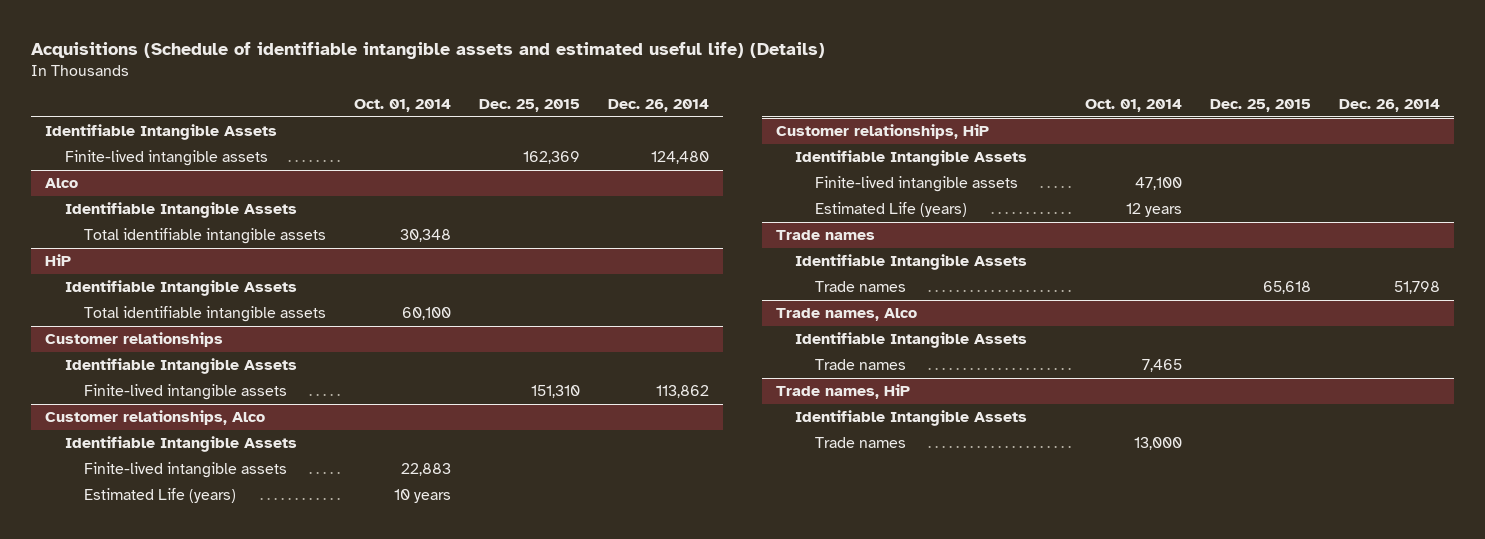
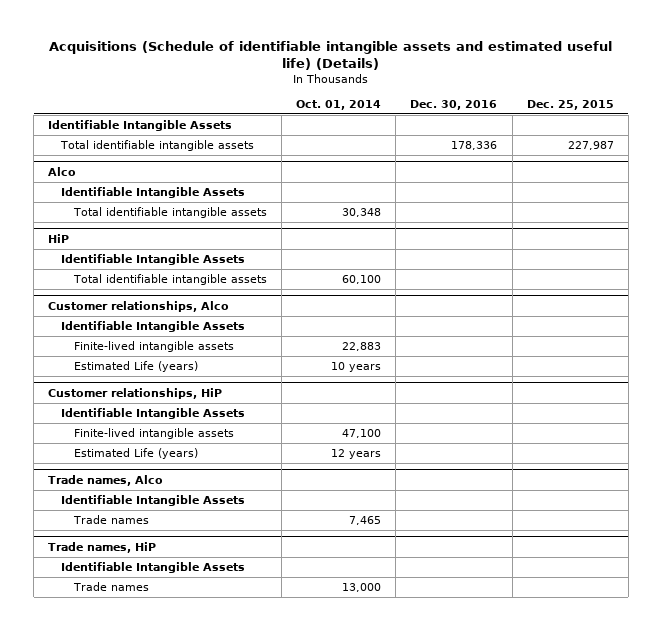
- | Oct. 01, 2014 | Dec. 25, 2015 | Dec. 26, 2014
+ | Oct. 01, 2014 | Dec. 30, 2016 | Dec. 25, 2015
- Finite-lived intangible assets | | 162,369 | 124,480
+ Total identifiable intangible assets | | 178,336 | 227,987
- Customer relationships
- Identifiable Intangible Assets
- Finite-lived intangible assets | | 151,310 | 113,862
- Trade names
- Identifiable Intangible Assets
- Trade names | | 65,618 | 51,798

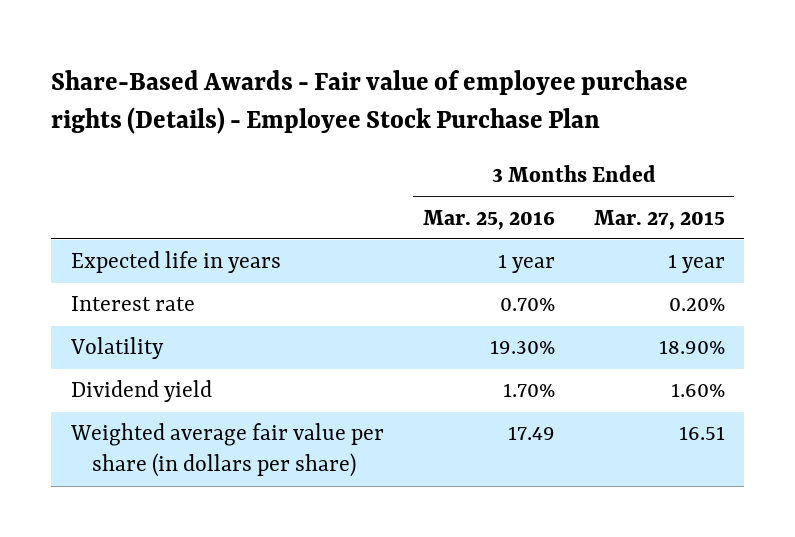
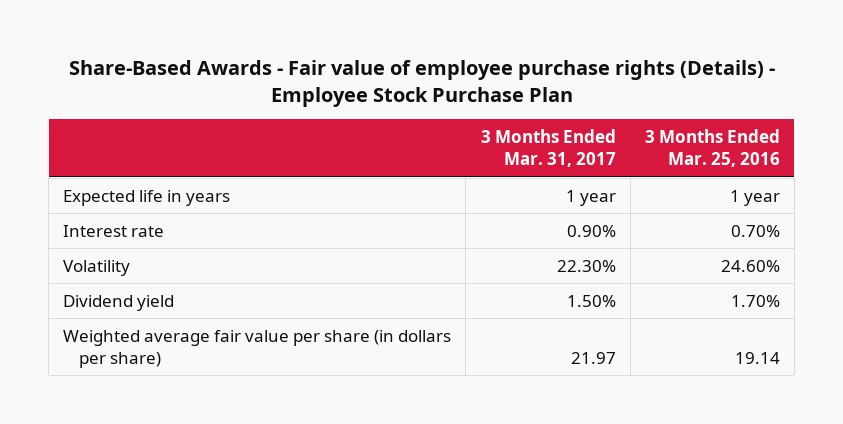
- | 3 Months Ended Mar. 25, 2016 | 3 Months Ended Mar. 27, 2015
+ | 3 Months Ended Mar. 31, 2017 | 3 Months Ended Mar. 25, 2016
- Volatility | 19.30% | 18.90%
+ Volatility | 22.30% | 24.60%
- Weighted average fair value per share (in dollars per share) | 17.49 | 16.51
+ Weighted average fair value per share (in dollars per share) | 21.97 | 19.14

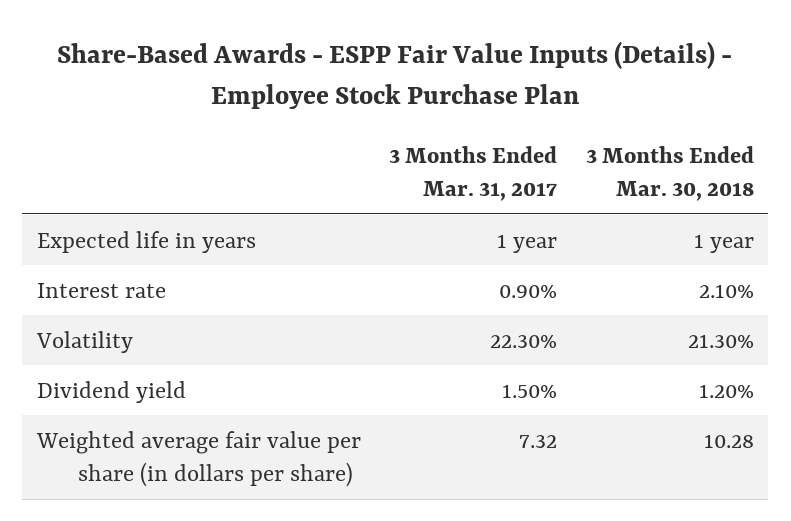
- Share-Based Awards - Fair value of employee purchase rights (Details) - Employee Stock Purchase Plan
+ Share-Based Awards - ESPP Fair Value Inputs (Details) - Employee Stock Purchase Plan
- | 3 Months Ended Mar. 31, 2017 | 3 Months Ended Mar. 25, 2016
+ | 3 Months Ended Mar. 31, 2017 | 3 Months Ended Mar. 30, 2018
- Weighted average fair value per share (in dollars per share) | 21.97 | 19.14
+ Weighted average fair value per share (in dollars per share) | 7.32 | 10.28

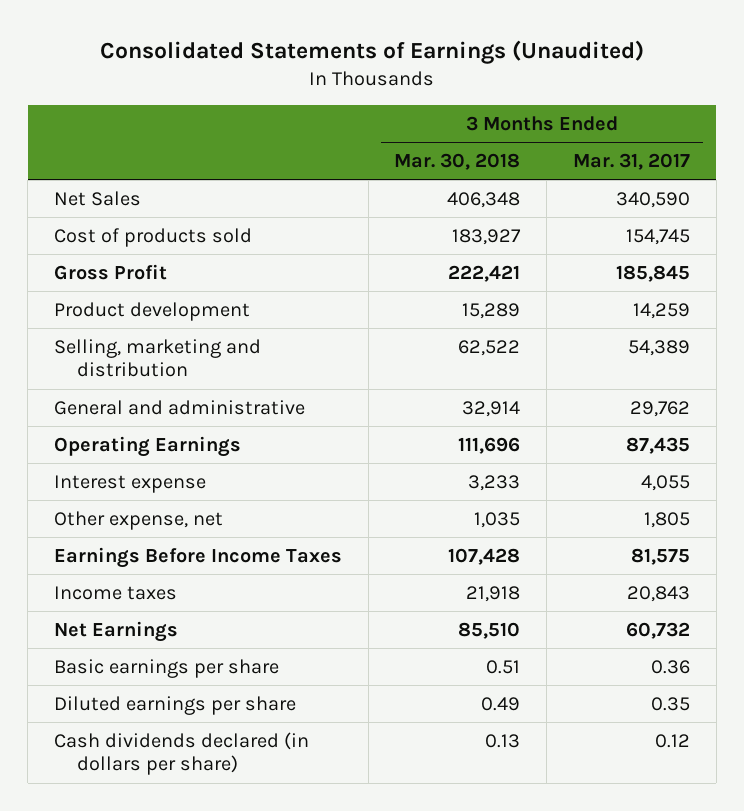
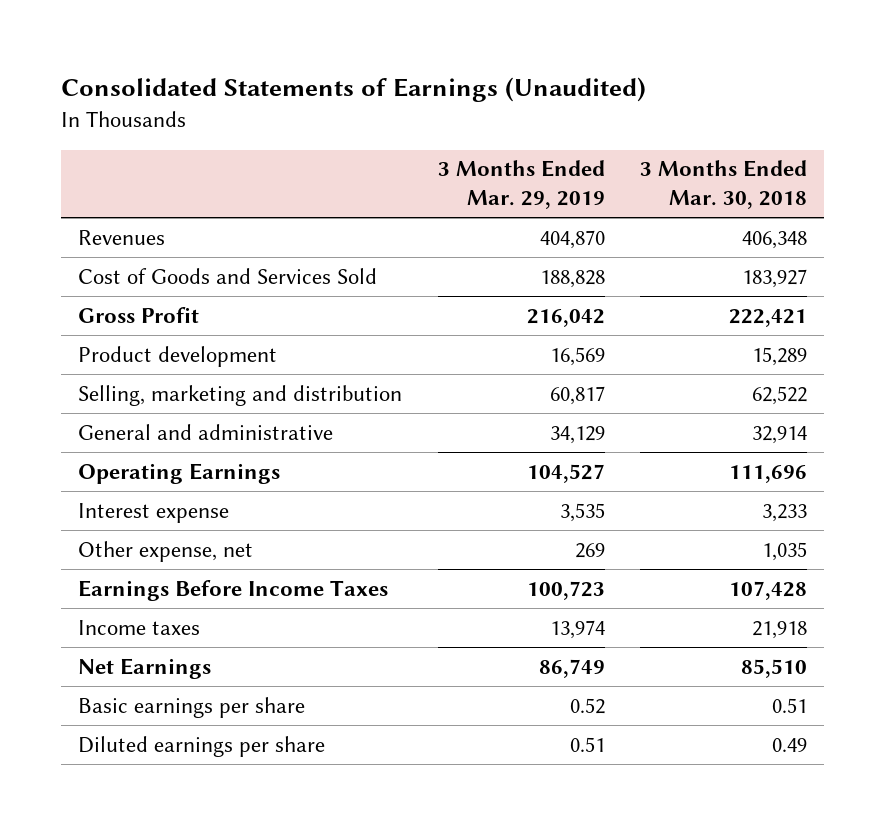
- | 3 Months Ended Mar. 30, 2018 | 3 Months Ended Mar. 31, 2017
+ | 3 Months Ended Mar. 29, 2019 | 3 Months Ended Mar. 30, 2018
- Net Sales | 406,348 | 340,590
- Cost of products sold | 183,927 | 154,745
+ Revenues | 404,870 | 406,348
+ Cost of Goods and Services Sold | 188,828 | 183,927
- Cash dividends declared (in dollars per share) | 0.13 | 0.12

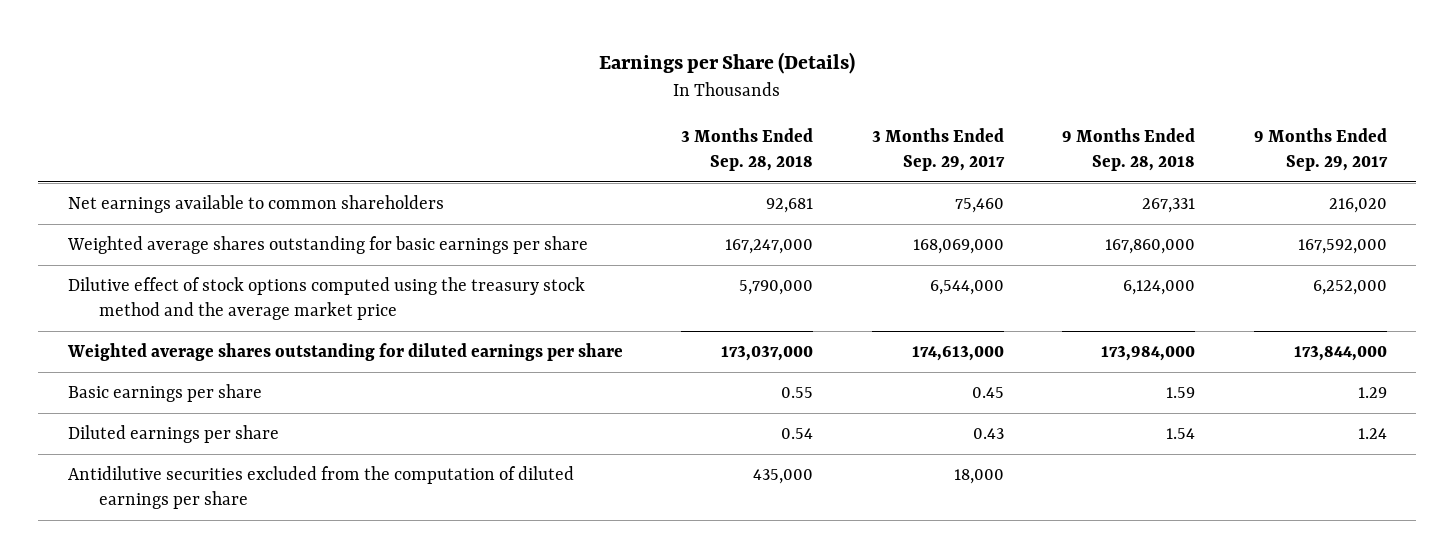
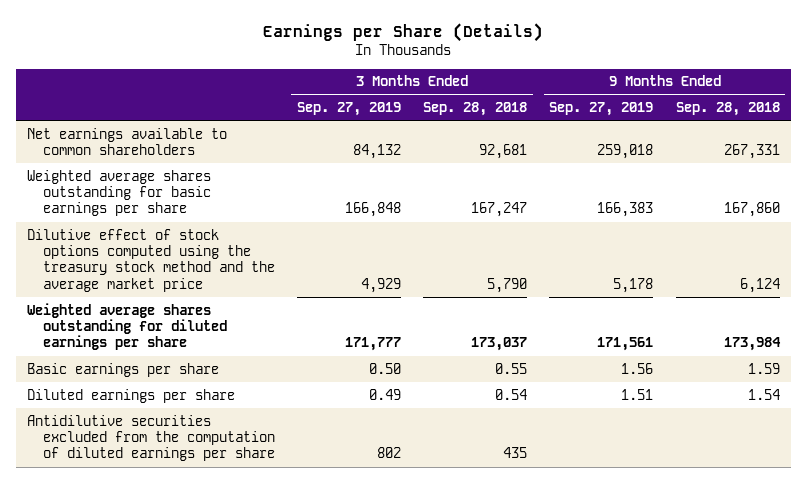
- | 3 Months Ended Sep. 28, 2018 | 3 Months Ended Sep. 29, 2017 | 9 Months Ended Sep. 28, 2018 | 9 Months Ended Sep. 29, 2017
+ | 3 Months Ended Sep. 27, 2019 | 3 Months Ended Sep. 28, 2018 | 9 Months Ended Sep. 27, 2019 | 9 Months Ended Sep. 28, 2018
- Weighted average shares outstanding for basic earnings per share | 167,247,000 | 168,069,000 | 167,860,000 | 167,592,000
- Dilutive effect of stock options computed using the treasury stock method and the average market price | 5,790,000 | 6,544,000 | 6,124,000 | 6,252,000
- Weighted average shares outstanding for diluted earnings per share | 173,037,000 | 174,613,000 | 173,984,000 | 173,844,000
+ Weighted average shares outstanding for basic earnings per share | 166,848 | 167,247 | 166,383 | 167,860
+ Dilutive effect of stock options computed using the treasury stock method and the average market price | 4,929 | 5,790 | 5,178 | 6,124
+ Weighted average shares outstanding for diluted earnings per share | 171,777 | 173,037 | 171,561 | 173,984
- Antidilutive securities excluded from the computation of diluted earnings per share | 435,000 | 18,000 | |
+ Antidilutive securities excluded from the computation of diluted earnings per share | 802 | 435 | |

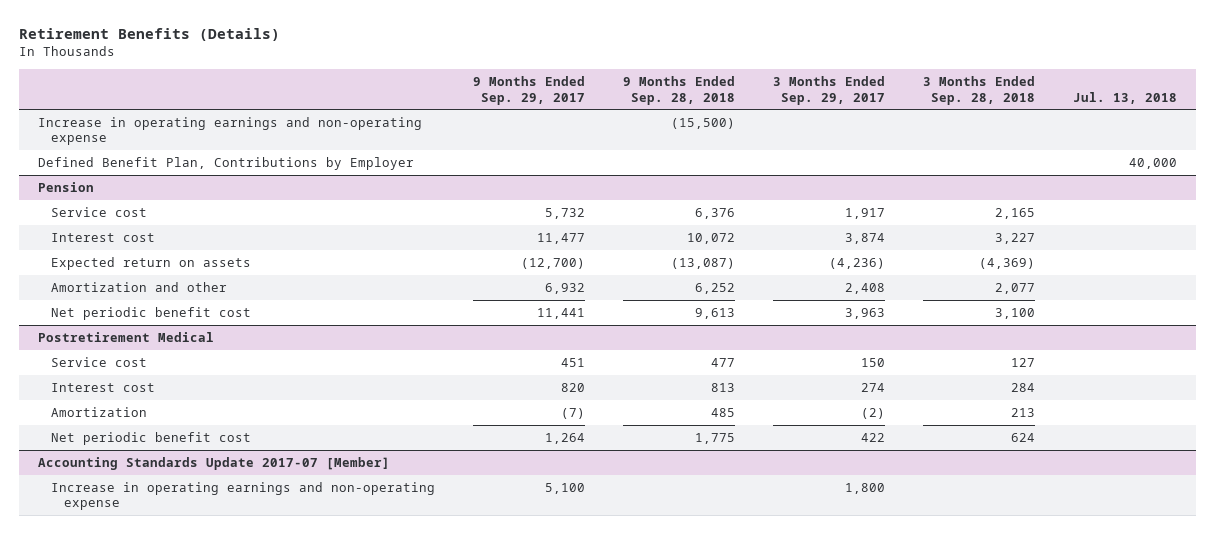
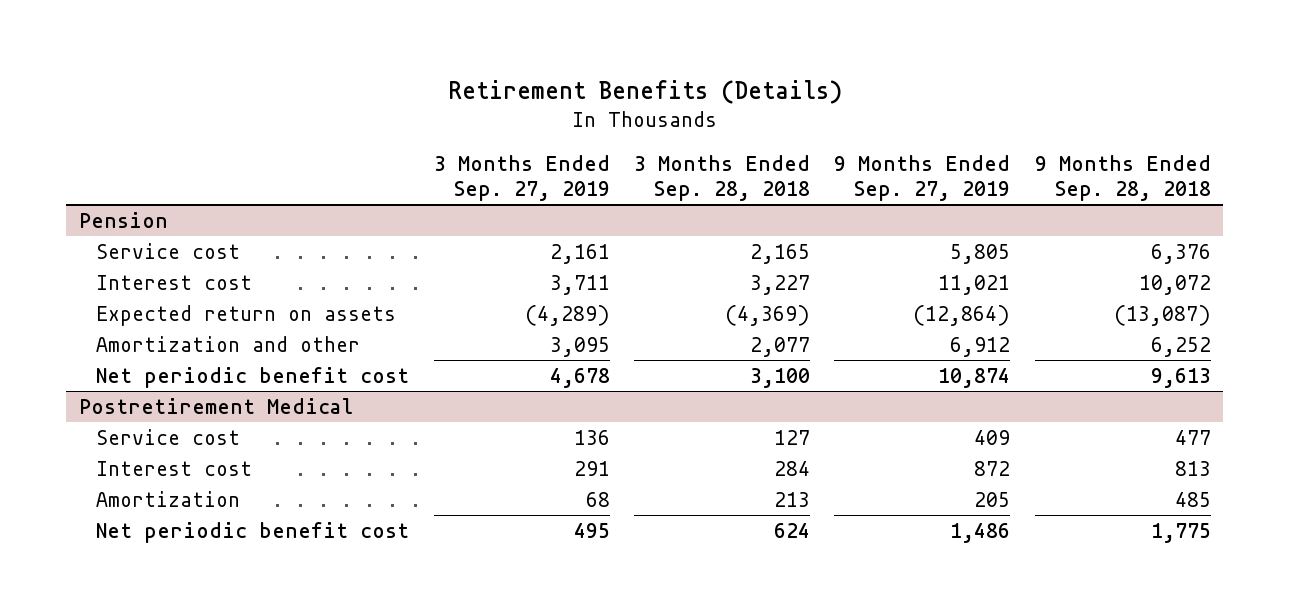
- | 9 Months Ended Sep. 29, 2017 | 9 Months Ended Sep. 28, 2018 | 3 Months Ended Sep. 29, 2017 | 3 Months Ended Sep. 28, 2018 | Jul. 13, 2018
+ | 3 Months Ended Sep. 27, 2019 | 3 Months Ended Sep. 28, 2018 | 9 Months Ended Sep. 27, 2019 | 9 Months Ended Sep. 28, 2018
- Increase in operating earnings and non-operating expense | | (15,500) | | |
- Defined Benefit Plan, Contributions by Employer | | | | | 40,000
- Accounting Standards Update 2017-07 [Member]
- Increase in operating earnings and non-operating expense | 5,100 | | 1,800 | |

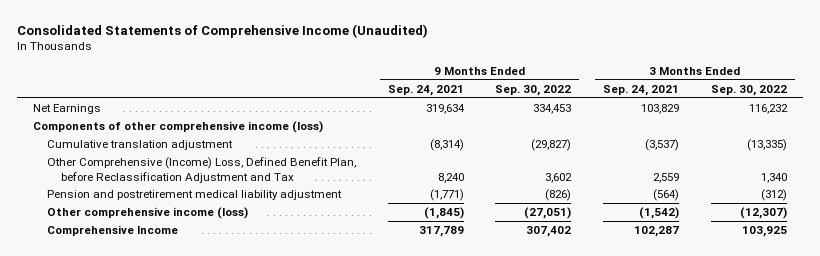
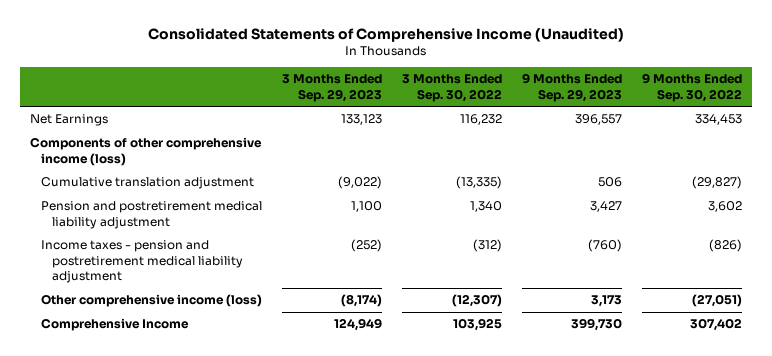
- | 9 Months Ended Sep. 24, 2021 | 9 Months Ended Sep. 30, 2022 | 3 Months Ended Sep. 24, 2021 | 3 Months Ended Sep. 30, 2022
+ | 3 Months Ended Sep. 29, 2023 | 3 Months Ended Sep. 30, 2022 | 9 Months Ended Sep. 29, 2023 | 9 Months Ended Sep. 30, 2022
- Other Comprehensive (Income) Loss, Defined Benefit Plan, before Reclassification Adjustment and Tax | 8,240 | 3,602 | 2,559 | 1,340
- Pension and postretirement medical liability adjustment | (1,771) | (826) | (564) | (312)
+ Pension and postretirement medical liability adjustment | 1,100 | 1,340 | 3,427 | 3,602
+ Income taxes - pension and postretirement medical liability adjustment | (252) | (312) | (760) | (826)

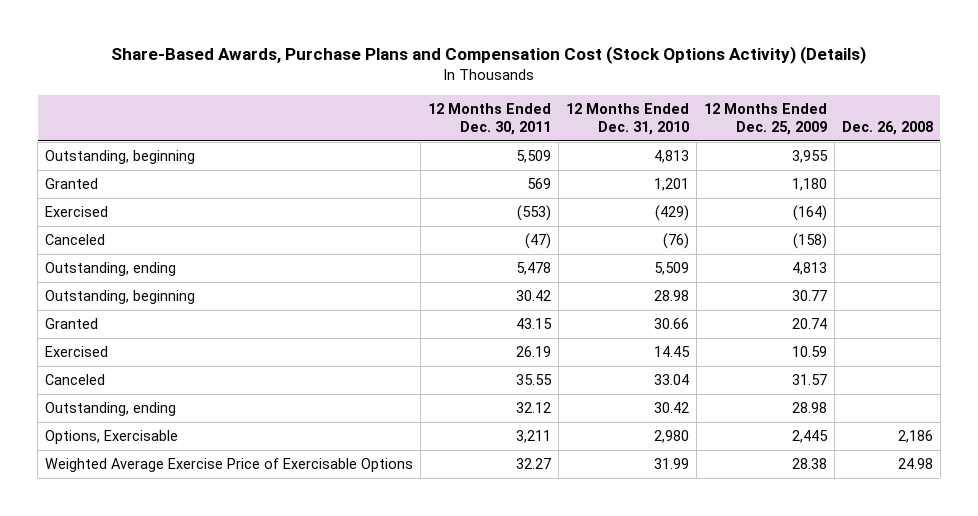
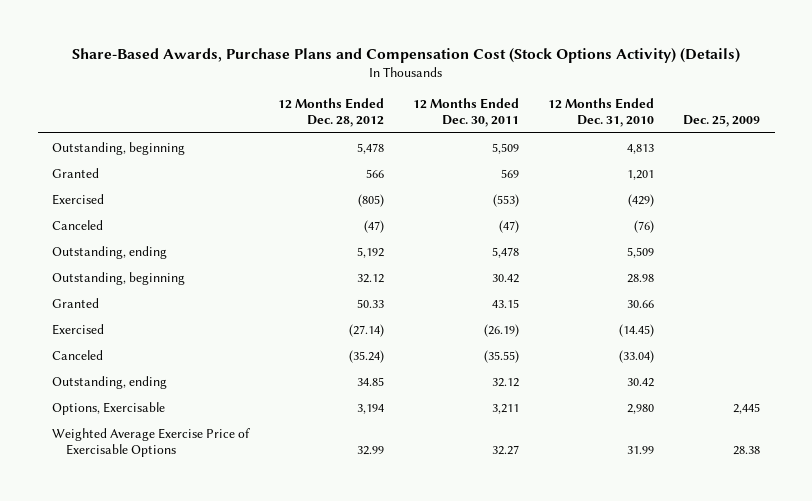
- | 12 Months Ended Dec. 30, 2011 | 12 Months Ended Dec. 31, 2010 | 12 Months Ended Dec. 25, 2009 | Dec. 26, 2008
+ | 12 Months Ended Dec. 28, 2012 | 12 Months Ended Dec. 30, 2011 | 12 Months Ended Dec. 31, 2010 | Dec. 25, 2009
- Exercised | 26.19 | 14.45 | 10.59 |
- Canceled | 35.55 | 33.04 | 31.57 |
+ Exercised | (27.14) | (26.19) | (14.45) |
+ Canceled | (35.24) | (35.55) | (33.04) |

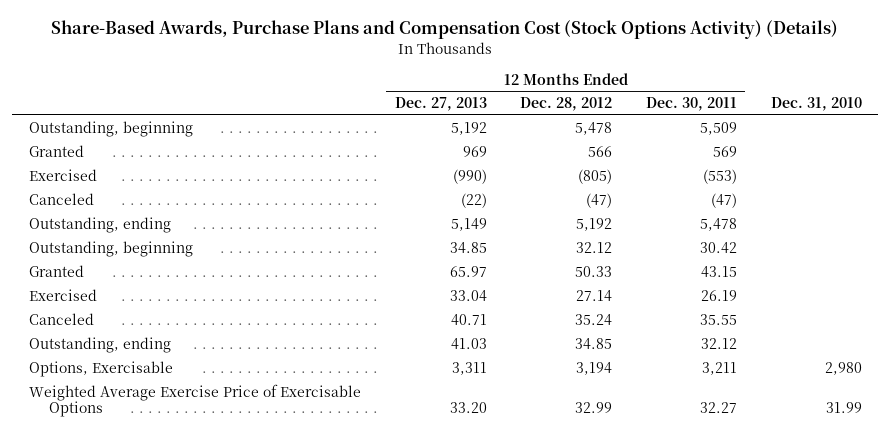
- | 12 Months Ended Dec. 28, 2012 | 12 Months Ended Dec. 30, 2011 | 12 Months Ended Dec. 31, 2010 | Dec. 25, 2009
+ | 12 Months Ended Dec. 27, 2013 | 12 Months Ended Dec. 28, 2012 | 12 Months Ended Dec. 30, 2011 | Dec. 31, 2010
- Exercised | (27.14) | (26.19) | (14.45) |
- Canceled | (35.24) | (35.55) | (33.04) |
+ Exercised | 33.04 | 27.14 | 26.19 |
+ Canceled | 40.71 | 35.24 | 35.55 |

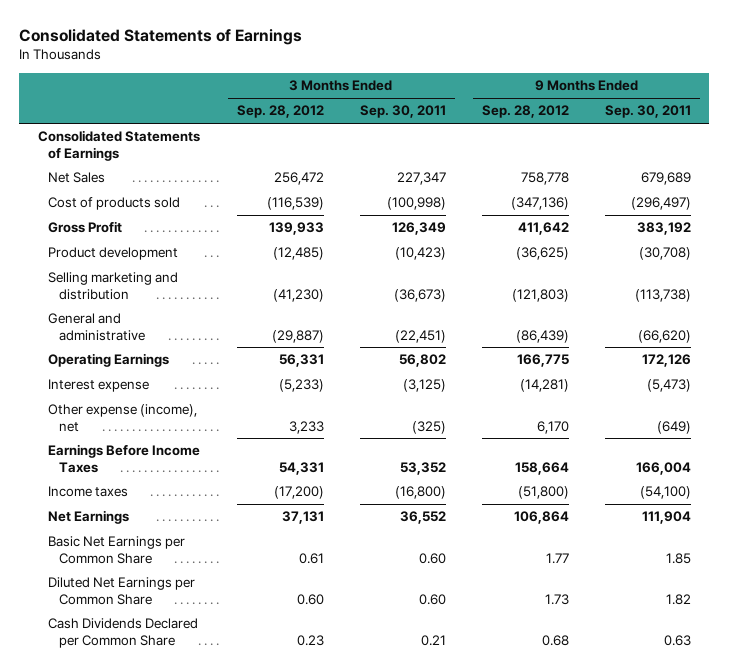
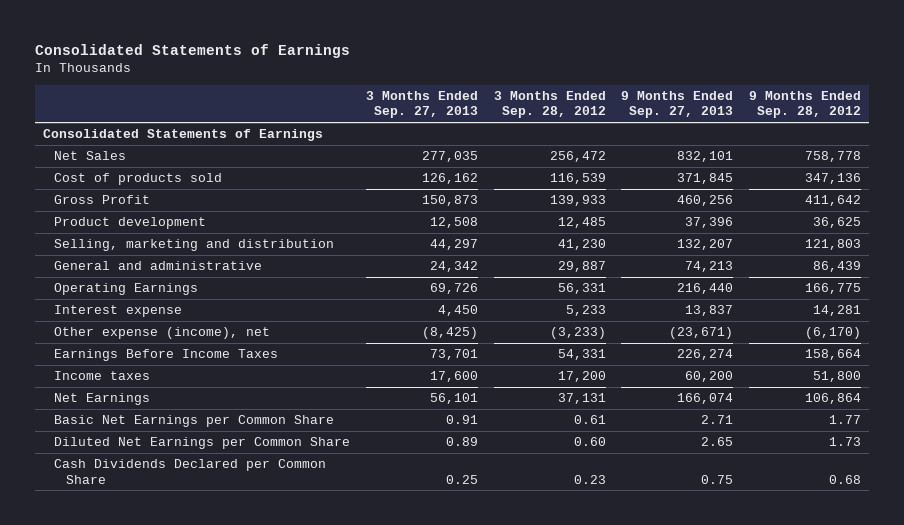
- | 3 Months Ended Sep. 28, 2012 | 3 Months Ended Sep. 30, 2011 | 9 Months Ended Sep. 28, 2012 | 9 Months Ended Sep. 30, 2011
+ | 3 Months Ended Sep. 27, 2013 | 3 Months Ended Sep. 28, 2012 | 9 Months Ended Sep. 27, 2013 | 9 Months Ended Sep. 28, 2012
- Cost of products sold | (116,539) | (100,998) | (347,136) | (296,497)
+ Cost of products sold | 126,162 | 116,539 | 371,845 | 347,136
- Product development | (12,485) | (10,423) | (36,625) | (30,708)
- Selling marketing and distribution | (41,230) | (36,673) | (121,803) | (113,738)
- General and administrative | (29,887) | (22,451) | (86,439) | (66,620)
+ Product development | 12,508 | 12,485 | 37,396 | 36,625
+ Selling, marketing and distribution | 44,297 | 41,230 | 132,207 | 121,803
+ General and administrative | 24,342 | 29,887 | 74,213 | 86,439
- Interest expense | (5,233) | (3,125) | (14,281) | (5,473)
- Other expense (income), net | 3,233 | (325) | 6,170 | (649)
+ Interest expense | 4,450 | 5,233 | 13,837 | 14,281
+ Other expense (income), net | (8,425) | (3,233) | (23,671) | (6,170)
- Income taxes | (17,200) | (16,800) | (51,800) | (54,100)
+ Income taxes | 17,600 | 17,200 | 60,200 | 51,800

